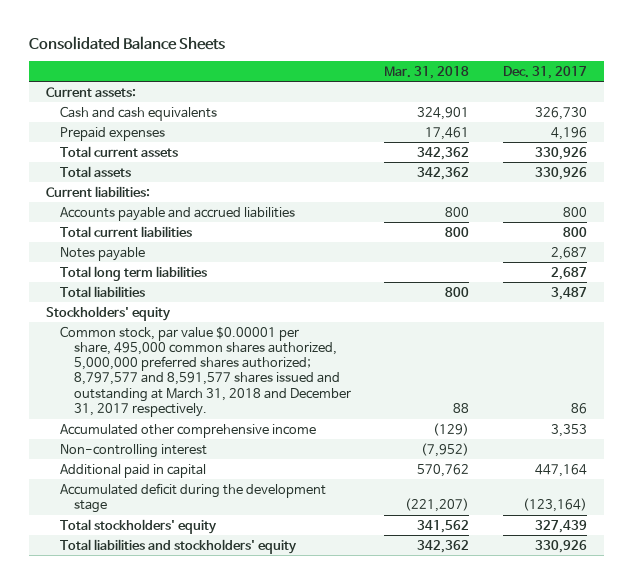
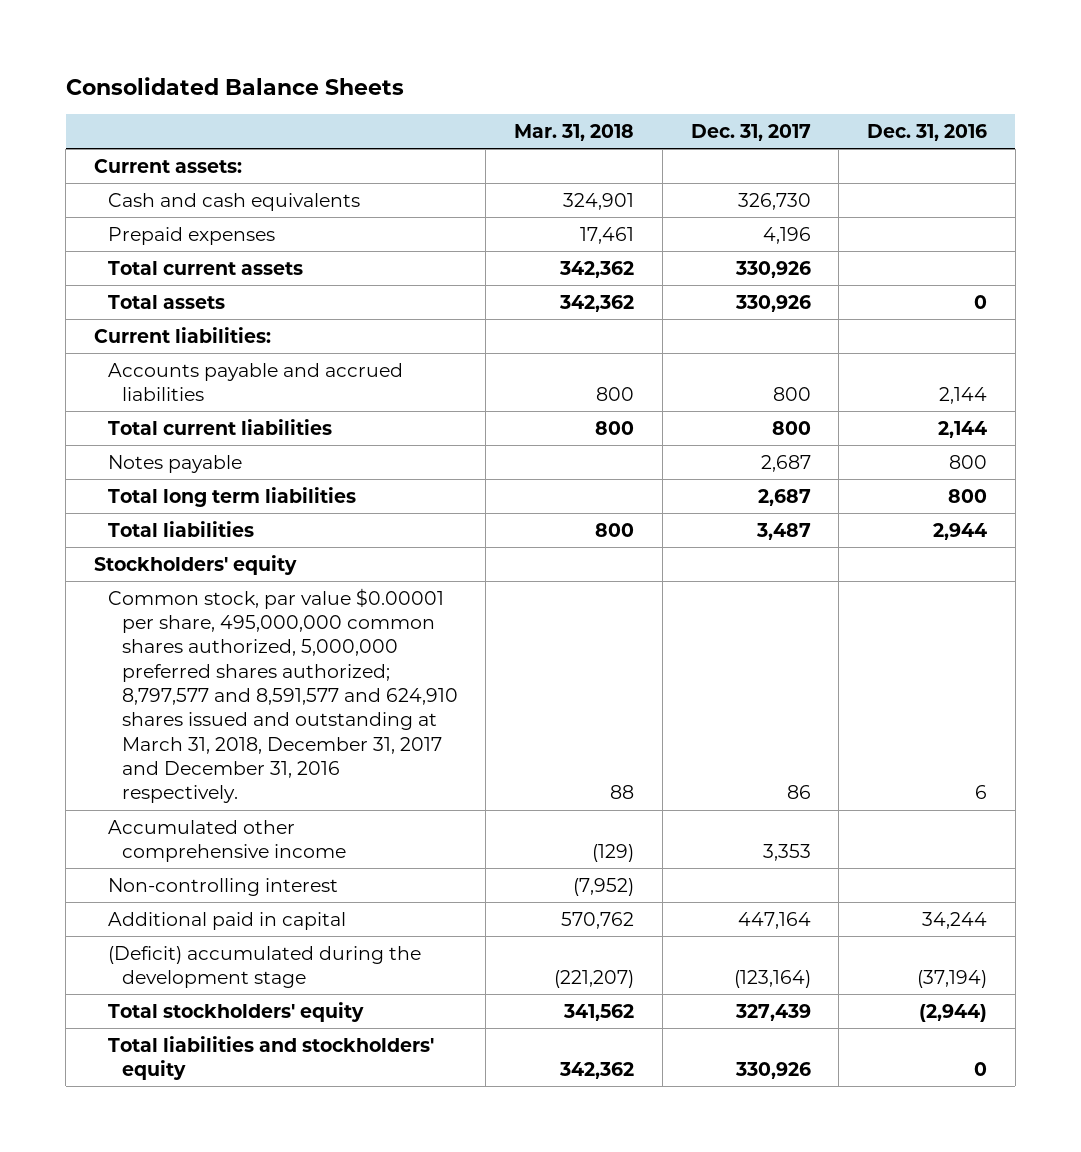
- | Mar. 31, 2018 | Dec. 31, 2017
+ | Mar. 31, 2018 | Dec. 31, 2017 | Dec. 31, 2016
- Common stock, par value $0.00001 per share, 495,000 common shares authorized, 5,000,000 preferred shares authorized; 8,797,577 and 8,591,577 shares issued and outstanding at March 31, 2018 and December 31, 2017 respectively. | 88 | 86
+ Common stock, par value $0.00001 per share, 495,000,000 common shares authorized, 5,000,000 preferred shares authorized; 8,797,577 and 8,591,577 and 624,910 shares issued and outstanding at March 31, 2018, December 31, 2017 and December 31, 2016 respectively. | 88 | 86 | 6
- Accumulated deficit during the development stage | (221,207) | (123,164)
+ (Deficit) accumulated during the development stage | (221,207) | (123,164) | (37,194)

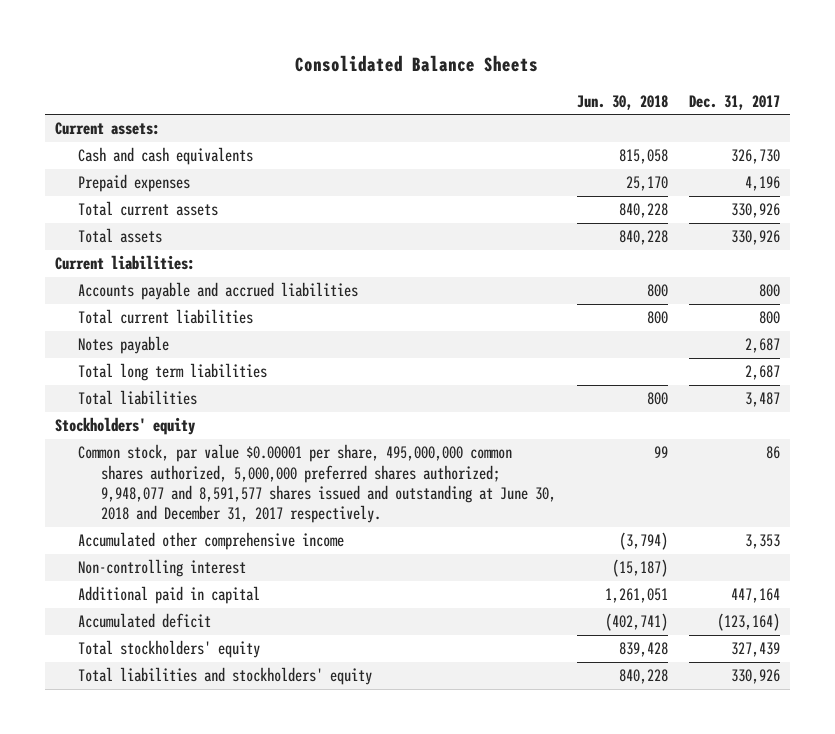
- | Mar. 31, 2018 | Dec. 31, 2017 | Dec. 31, 2016
+ | Jun. 30, 2018 | Dec. 31, 2017
- Common stock, par value $0.00001 per share, 495,000,000 common shares authorized, 5,000,000 preferred shares authorized; 8,797,577 and 8,591,577 and 624,910 shares issued and outstanding at March 31, 2018, December 31, 2017 and December 31, 2016 respectively. | 88 | 86 | 6
+ Common stock, par value $0.00001 per share, 495,000,000 common shares authorized, 5,000,000 preferred shares authorized; 9,948,077 and 8,591,577 shares issued and outstanding at June 30, 2018 and December 31, 2017 respectively. | 99 | 86
- (Deficit) accumulated during the development stage | (221,207) | (123,164) | (37,194)
+ Accumulated deficit | (402,741) | (123,164)

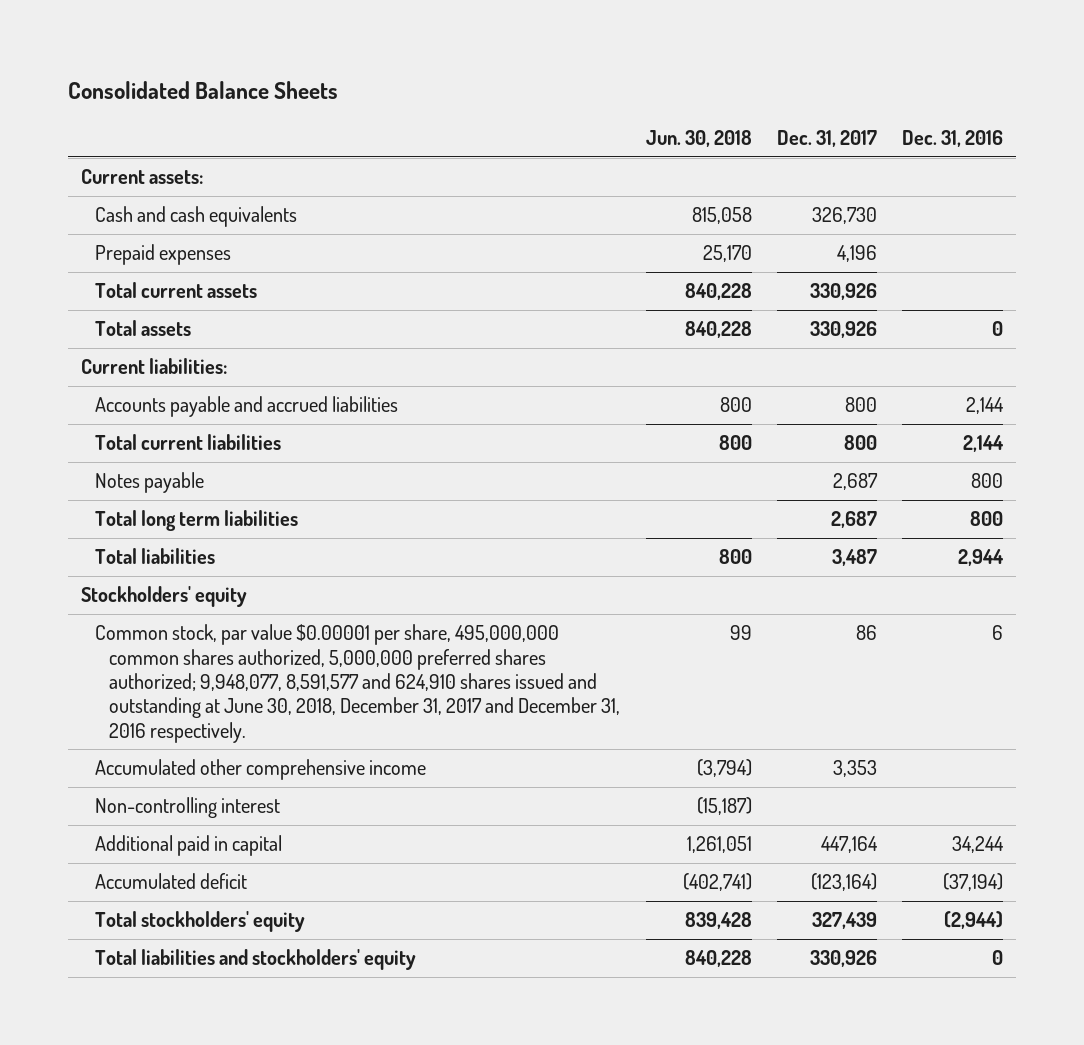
- | Jun. 30, 2018 | Dec. 31, 2017
+ | Jun. 30, 2018 | Dec. 31, 2017 | Dec. 31, 2016
- Common stock, par value $0.00001 per share, 495,000,000 common shares authorized, 5,000,000 preferred shares authorized; 9,948,077 and 8,591,577 shares issued and outstanding at June 30, 2018 and December 31, 2017 respectively. | 99 | 86
+ Common stock, par value $0.00001 per share, 495,000,000 common shares authorized, 5,000,000 preferred shares authorized; 9,948,077, 8,591,577 and 624,910 shares issued and outstanding at June 30, 2018, December 31, 2017 and December 31, 2016 respectively. | 99 | 86 | 6

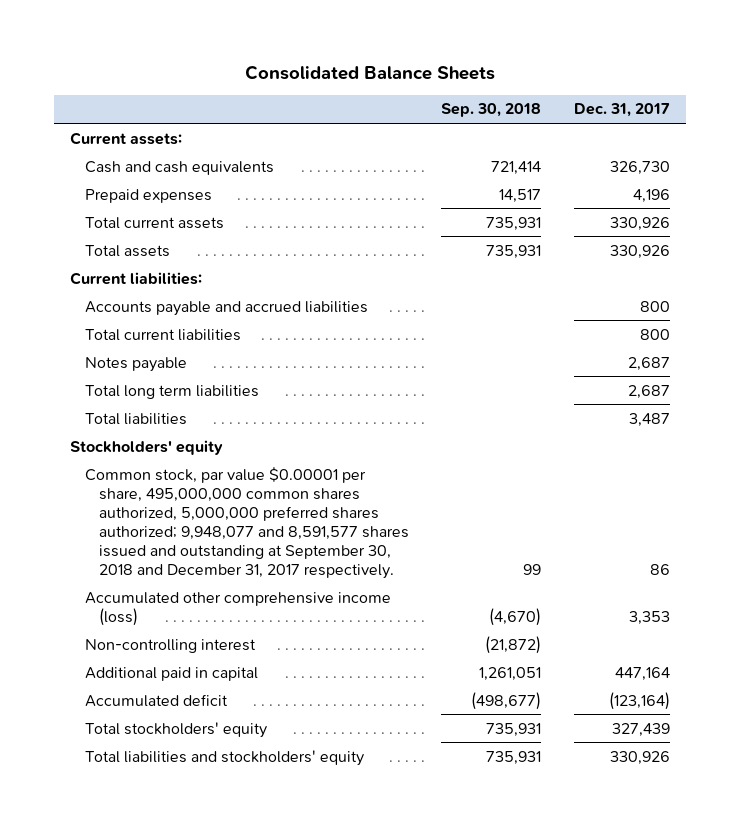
- | Jun. 30, 2018 | Dec. 31, 2017 | Dec. 31, 2016
+ | Sep. 30, 2018 | Dec. 31, 2017
- Common stock, par value $0.00001 per share, 495,000,000 common shares authorized, 5,000,000 preferred shares authorized; 9,948,077, 8,591,577 and 624,910 shares issued and outstanding at June 30, 2018, December 31, 2017 and December 31, 2016 respectively. | 99 | 86 | 6
- Accumulated other comprehensive income | (3,794) | 3,353 |
+ Common stock, par value $0.00001 per share, 495,000,000 common shares authorized, 5,000,000 preferred shares authorized; 9,948,077 and 8,591,577 shares issued and outstanding at September 30, 2018 and December 31, 2017 respectively. | 99 | 86
+ Accumulated other comprehensive income (loss) | (4,670) | 3,353

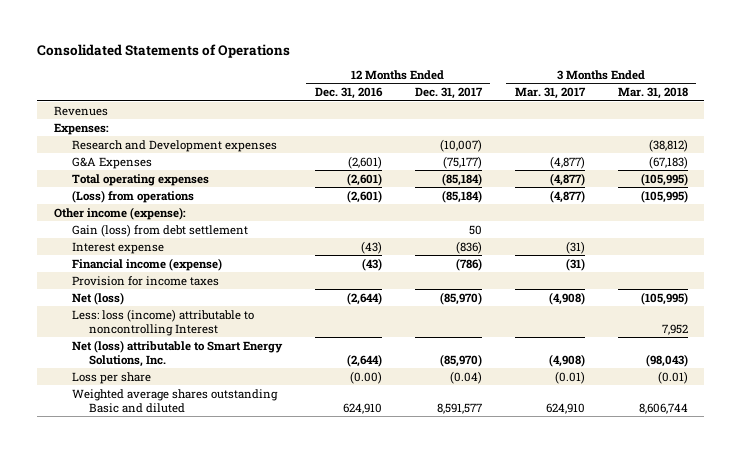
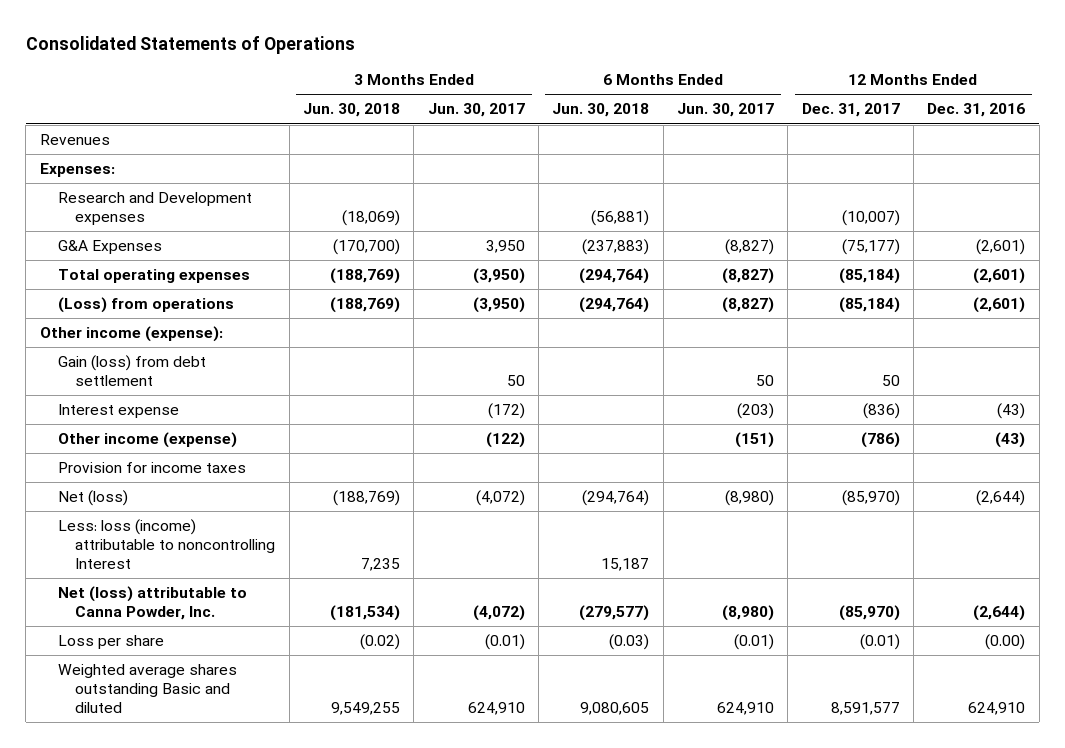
- | 12 Months Ended Dec. 31, 2016 | 12 Months Ended Dec. 31, 2017 | 3 Months Ended Mar. 31, 2017 | 3 Months Ended Mar. 31, 2018
+ | 3 Months Ended Jun. 30, 2018 | 3 Months Ended Jun. 30, 2017 | 6 Months Ended Jun. 30, 2018 | 6 Months Ended Jun. 30, 2017 | 12 Months Ended Dec. 31, 2017 | 12 Months Ended Dec. 31, 2016
- Financial income (expense) | (43) | (786) | (31) |
+ Other income (expense) | | (122) | | (151) | (786) | (43)
- Net (loss) attributable to Smart Energy Solutions, Inc. | (2,644) | (85,970) | (4,908) | (98,043)
- Loss per share | (0.00) | (0.04) | (0.01) | (0.01)
+ Net (loss) attributable to Canna Powder, Inc. | (181,534) | (4,072) | (279,577) | (8,980) | (85,970) | (2,644)
+ Loss per share | (0.02) | (0.01) | (0.03) | (0.01) | (0.01) | (0.00)

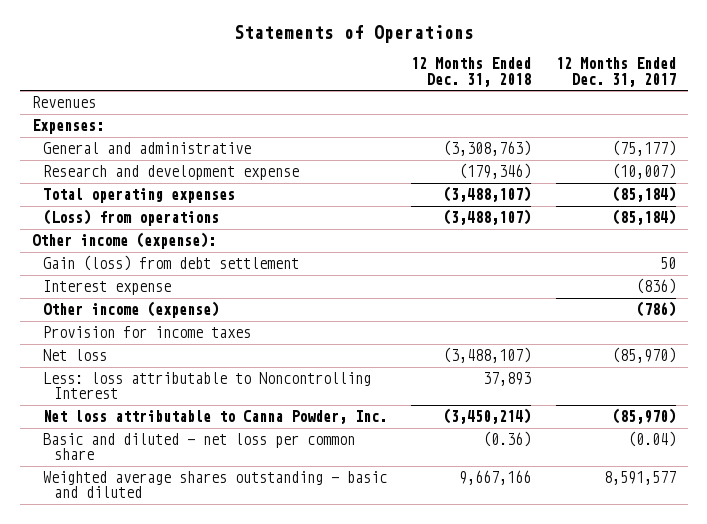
- Consolidated Statements of Operations
+ Statements of Operations
- | 3 Months Ended Jun. 30, 2018 | 3 Months Ended Jun. 30, 2017 | 6 Months Ended Jun. 30, 2018 | 6 Months Ended Jun. 30, 2017 | 12 Months Ended Dec. 31, 2017 | 12 Months Ended Dec. 31, 2016
+ | 12 Months Ended Dec. 31, 2018 | 12 Months Ended Dec. 31, 2017
- Research and Development expenses | (18,069) | | (56,881) | | (10,007) |
- G&A Expenses | (170,700) | 3,950 | (237,883) | (8,827) | (75,177) | (2,601)
+ General and administrative | (3,308,763) | (75,177)
+ Research and development expense | (179,346) | (10,007)
- Net (loss) | (188,769) | (4,072) | (294,764) | (8,980) | (85,970) | (2,644)
- Less: loss (income) attributable to noncontrolling Interest | 7,235 | | 15,187 | | |
- Net (loss) attributable to Canna Powder, Inc. | (181,534) | (4,072) | (279,577) | (8,980) | (85,970) | (2,644)
- Loss per share | (0.02) | (0.01) | (0.03) | (0.01) | (0.01) | (0.00)
- Weighted average shares outstanding Basic and diluted | 9,549,255 | 624,910 | 9,080,605 | 624,910 | 8,591,577 | 624,910
+ Net loss | (3,488,107) | (85,970)
+ Less: loss attributable to Noncontrolling Interest | 37,893 |
+ Net loss attributable to Canna Powder, Inc. | (3,450,214) | (85,970)
+ Basic and diluted - net loss per common share | (0.36) | (0.04)
+ Weighted average shares outstanding - basic and diluted | 9,667,166 | 8,591,577

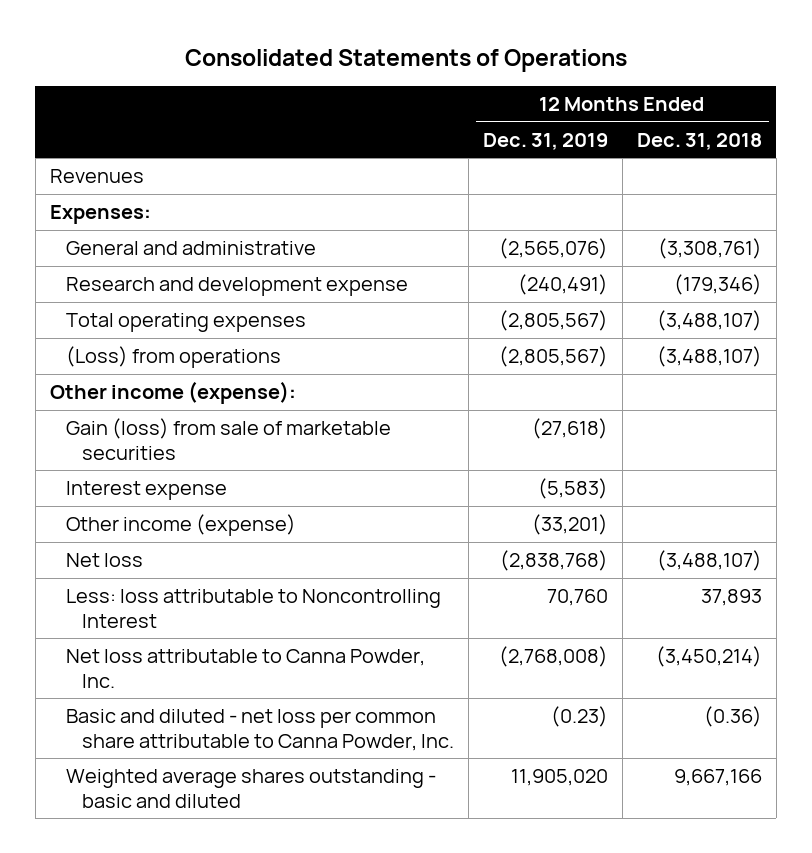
- Statements of Operations
+ Consolidated Statements of Operations
- | 12 Months Ended Dec. 31, 2018 | 12 Months Ended Dec. 31, 2017
+ | 12 Months Ended Dec. 31, 2019 | 12 Months Ended Dec. 31, 2018
- General and administrative | (3,308,763) | (75,177)
+ General and administrative | (2,565,076) | (3,308,761)
- Gain (loss) from debt settlement | | 50
+ Gain (loss) from sale of marketable securities | (27,618) |
- Provision for income taxes
- Basic and diluted - net loss per common share | (0.36) | (0.04)
+ Basic and diluted - net loss per common share attributable to Canna Powder, Inc. | (0.23) | (0.36)

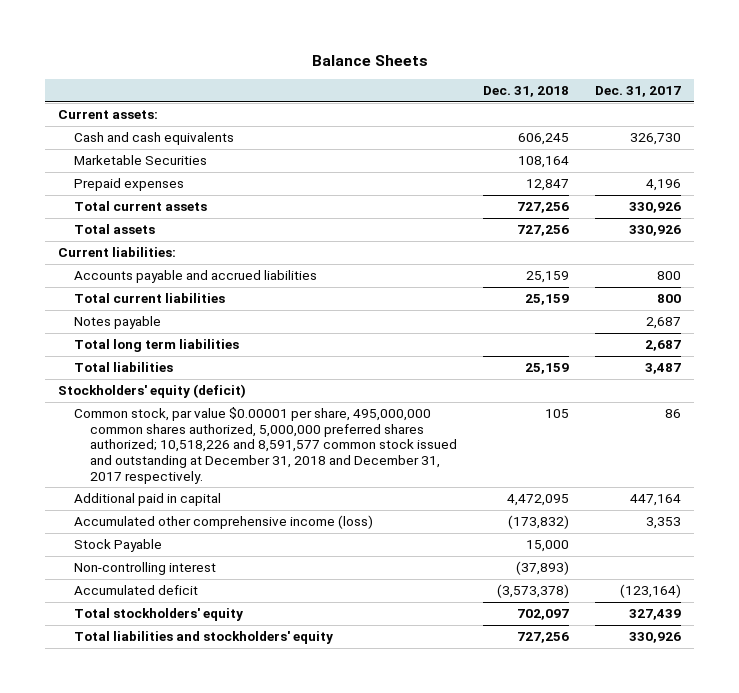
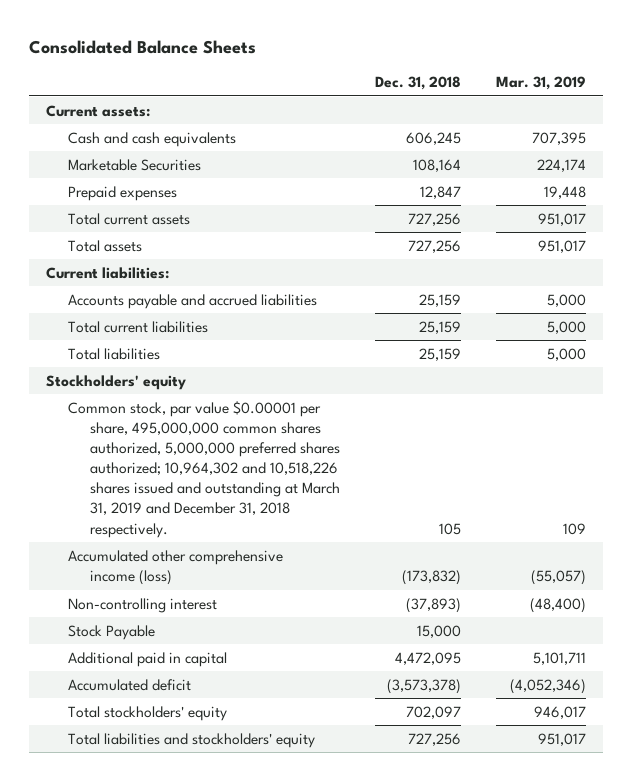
- Balance Sheets
+ Consolidated Balance Sheets
- | Dec. 31, 2018 | Dec. 31, 2017
+ | Dec. 31, 2018 | Mar. 31, 2019
- Notes payable | | 2,687
- Total long term liabilities | | 2,687
- Stockholders' equity (deficit)
- Common stock, par value $0.00001 per share, 495,000,000 common shares authorized, 5,000,000 preferred shares authorized; 10,518,226 and 8,591,577 common stock issued and outstanding at December 31, 2018 and December 31, 2017 respectively. | 105 | 86
+ Stockholders' equity
+ Common stock, par value $0.00001 per share, 495,000,000 common shares authorized, 5,000,000 preferred shares authorized; 10,964,302 and 10,518,226 shares issued and outstanding at March 31, 2019 and December 31, 2018 respectively. | 105 | 109
moved down: Stock Payable | 15,000 |
moved down: Additional paid in capital | 4,472,095 | 5,101,711

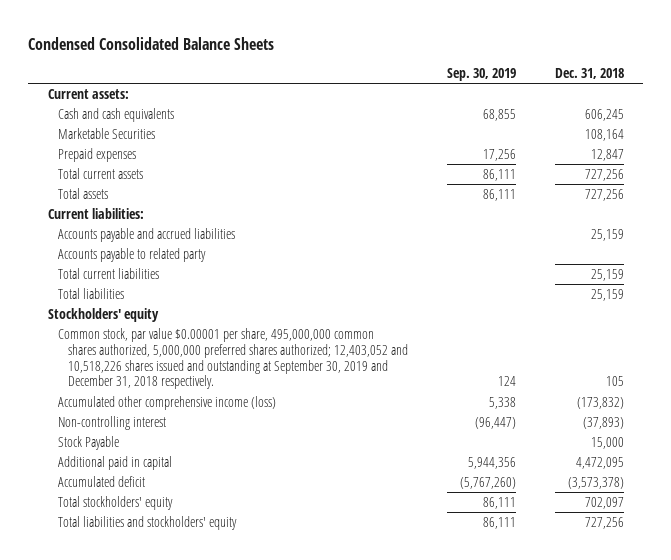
- Consolidated Balance Sheets
+ Condensed Consolidated Balance Sheets
- | Dec. 31, 2018 | Mar. 31, 2019
+ | Sep. 30, 2019 | Dec. 31, 2018
+ Accounts payable to related party
- Common stock, par value $0.00001 per share, 495,000,000 common shares authorized, 5,000,000 preferred shares authorized; 10,964,302 and 10,518,226 shares issued and outstanding at March 31, 2019 and December 31, 2018 respectively. | 105 | 109
+ Common stock, par value $0.00001 per share, 495,000,000 common shares authorized, 5,000,000 preferred shares authorized; 12,403,052 and 10,518,226 shares issued and outstanding at September 30, 2019 and December 31, 2018 respectively. | 124 | 105

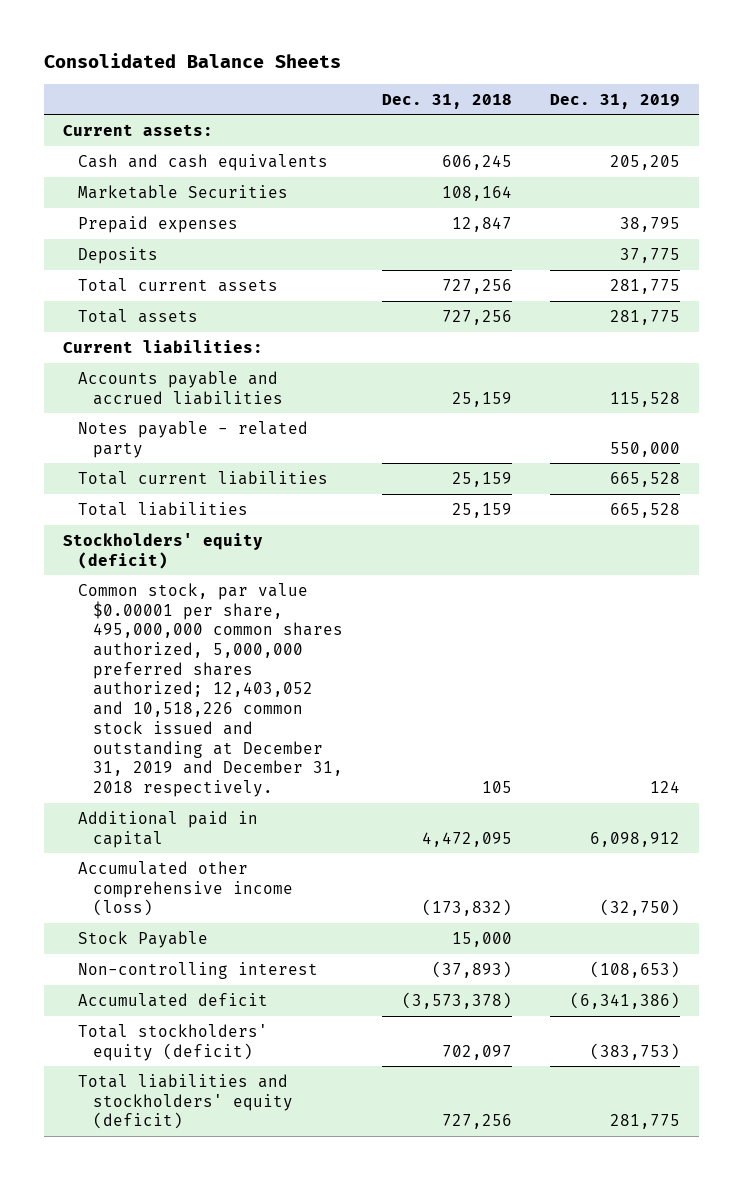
- Condensed Consolidated Balance Sheets
+ Consolidated Balance Sheets
- | Sep. 30, 2019 | Dec. 31, 2018
+ | Dec. 31, 2018 | Dec. 31, 2019
+ Deposits | | 37,775
- Accounts payable to related party
+ Notes payable - related party | | 550,000
- Stockholders' equity
- Common stock, par value $0.00001 per share, 495,000,000 common shares authorized, 5,000,000 preferred shares authorized; 12,403,052 and 10,518,226 shares issued and outstanding at September 30, 2019 and December 31, 2018 respectively. | 124 | 105
+ Stockholders' equity (deficit)
+ Common stock, par value $0.00001 per share, 495,000,000 common shares authorized, 5,000,000 preferred shares authorized; 12,403,052 and 10,518,226 common stock issued and outstanding at December 31, 2019 and December 31, 2018 respectively. | 105 | 124
moved up: Additional paid in capital | 4,472,095 | 6,098,912
moved down: Non-controlling interest | (37,893) | (108,653)
- Total stockholders' equity | 86,111 | 702,097
- Total liabilities and stockholders' equity | 86,111 | 727,256
+ Total stockholders' equity (deficit) | 702,097 | (383,753)
+ Total liabilities and stockholders' equity (deficit) | 727,256 | 281,775

